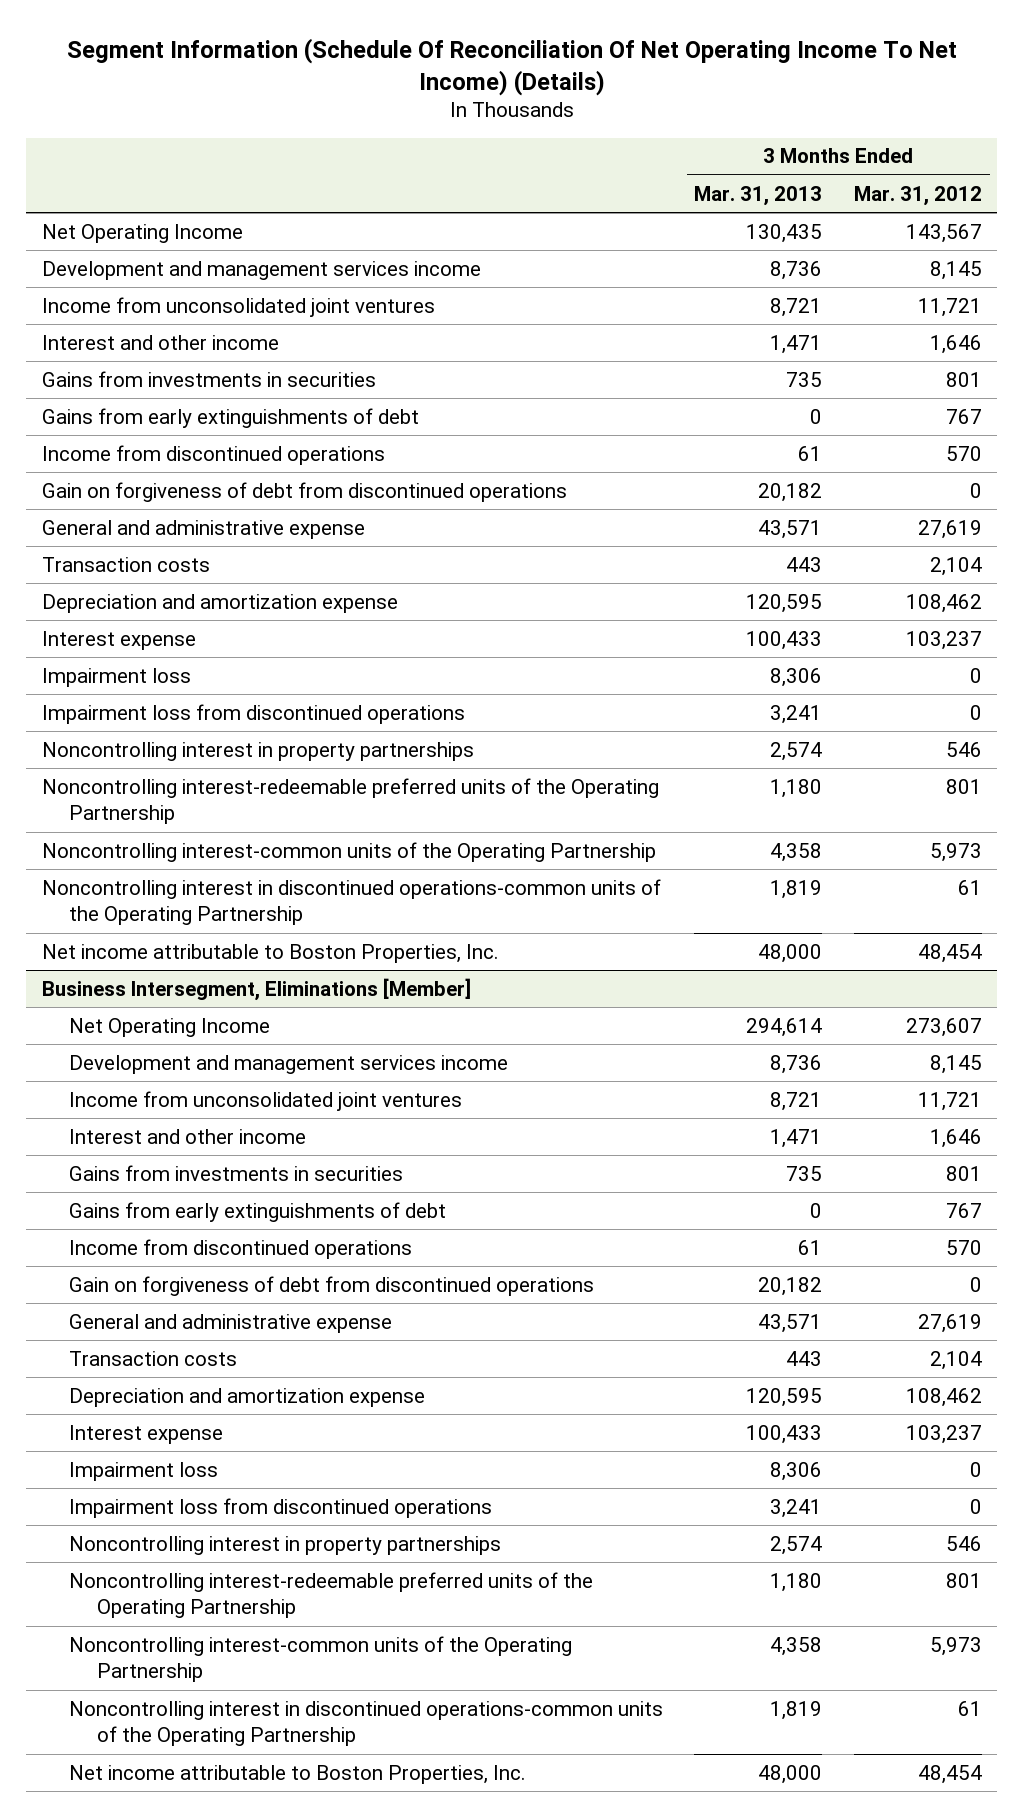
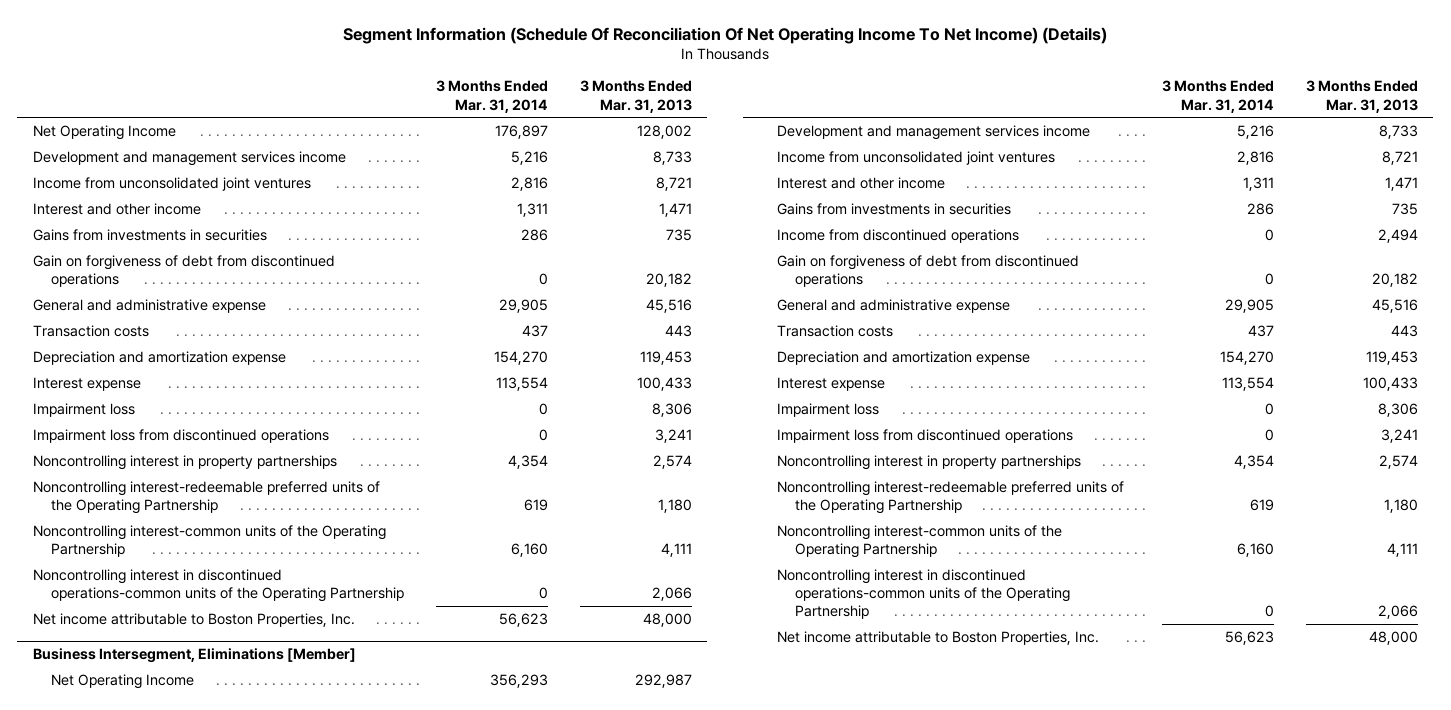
- | 3 Months Ended Mar. 31, 2013 | 3 Months Ended Mar. 31, 2012
+ | 3 Months Ended Mar. 31, 2014 | 3 Months Ended Mar. 31, 2013
- Net Operating Income | 130,435 | 143,567
- Development and management services income | 8,736 | 8,145
+ Net Operating Income | 176,897 | 128,002
+ Development and management services income | 5,216 | 8,733
- Gains from early extinguishments of debt | 0 | 767
- Income from discontinued operations | 61 | 570
- General and administrative expense | 43,571 | 27,619
+ General and administrative expense | 29,905 | 45,516
- Depreciation and amortization expense | 120,595 | 108,462
+ Depreciation and amortization expense | 154,270 | 119,453
- Noncontrolling interest-common units of the Operating Partnership | 4,358 | 5,973
- Noncontrolling interest in discontinued operations-common units of the Operating Partnership | 1,819 | 61
+ Noncontrolling interest-common units of the Operating Partnership | 6,160 | 4,111
+ Noncontrolling interest in discontinued operations-common units of the Operating Partnership | 0 | 2,066
@ Business Intersegment, Eliminations [Member]
- Net Operating Income | 294,614 | 273,607
- Development and management services income | 8,736 | 8,145
+ Net Operating Income | 356,293 | 292,987
+ Development and management services income | 5,216 | 8,733
- Gains from early extinguishments of debt | 0 | 767
- Income from discontinued operations | 61 | 570
+ Income from discontinued operations | 0 | 2,494
- General and administrative expense | 43,571 | 27,619
+ General and administrative expense | 29,905 | 45,516
- Depreciation and amortization expense | 120,595 | 108,462
+ Depreciation and amortization expense | 154,270 | 119,453
- Noncontrolling interest-common units of the Operating Partnership | 4,358 | 5,973
- Noncontrolling interest in discontinued operations-common units of the Operating Partnership | 1,819 | 61
+ Noncontrolling interest-common units of the Operating Partnership | 6,160 | 4,111
+ Noncontrolling interest in discontinued operations-common units of the Operating Partnership | 0 | 2,066

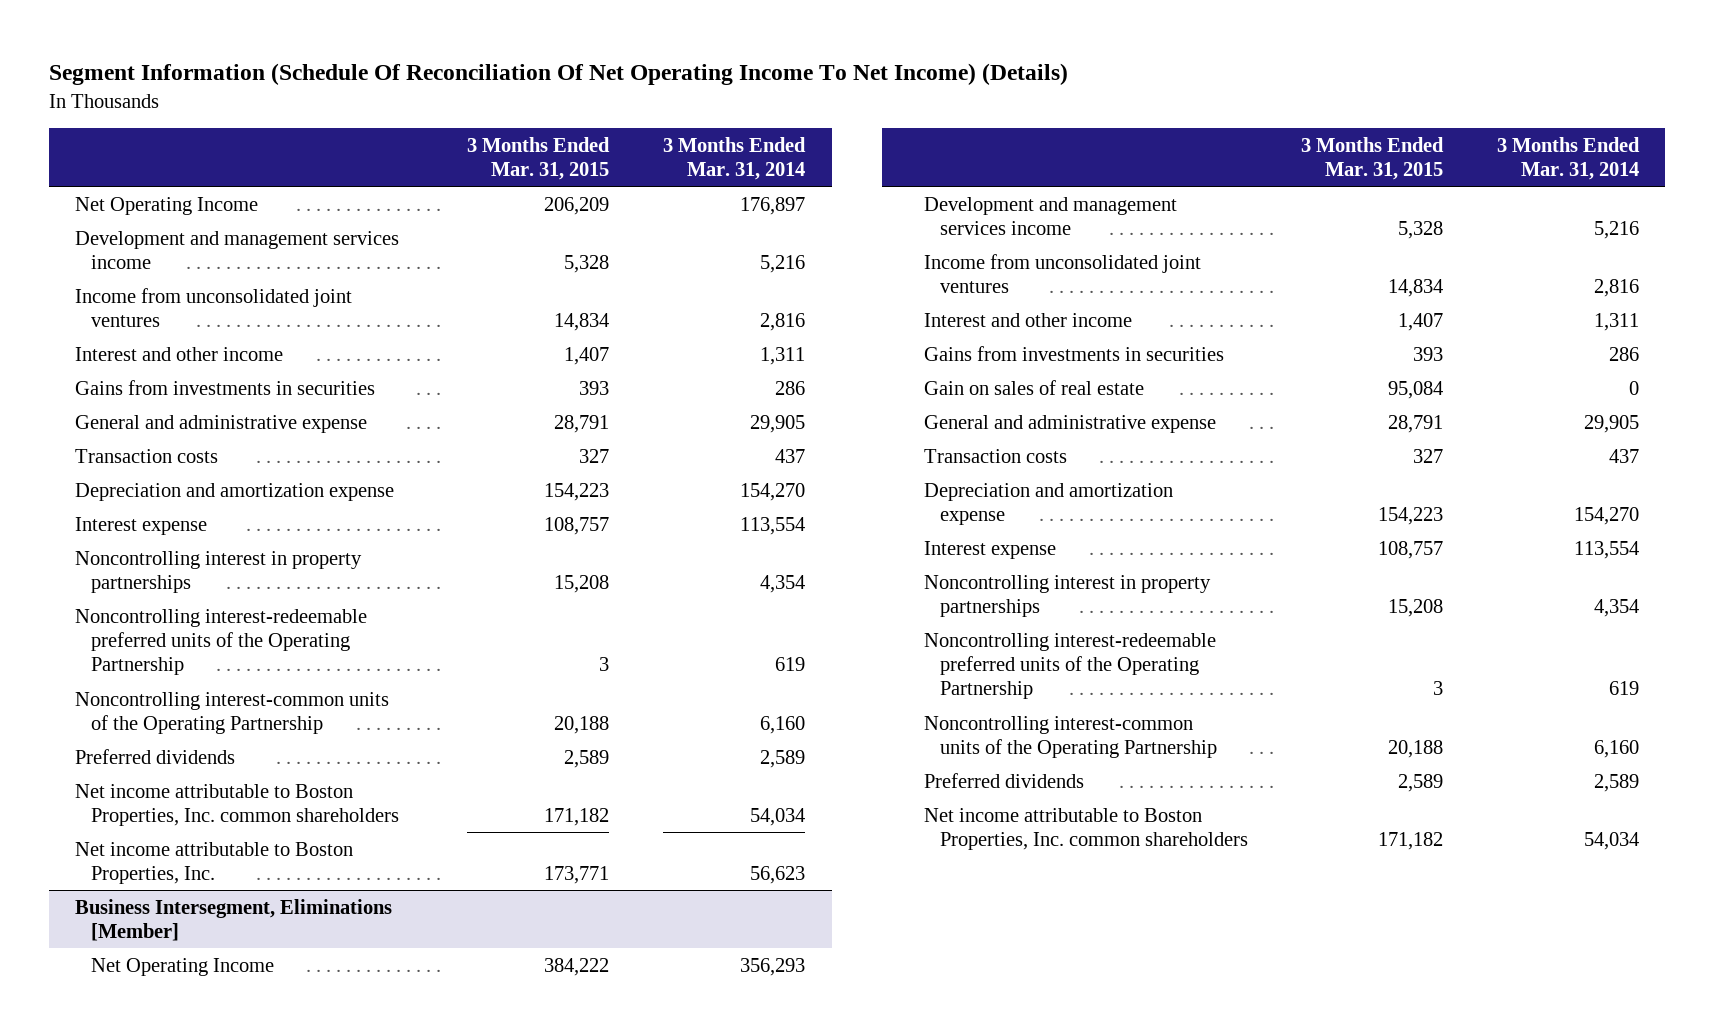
- | 3 Months Ended Mar. 31, 2014 | 3 Months Ended Mar. 31, 2013
+ | 3 Months Ended Mar. 31, 2015 | 3 Months Ended Mar. 31, 2014
- Gain on forgiveness of debt from discontinued operations | 0 | 20,182
- Impairment loss | 0 | 8,306
- Impairment loss from discontinued operations | 0 | 3,241
- Noncontrolling interest in discontinued operations-common units of the Operating Partnership | 0 | 2,066
+ Preferred dividends | 2,589 | 2,589
+ Net income attributable to Boston Properties, Inc. common shareholders | 171,182 | 54,034
@ Business Intersegment, Eliminations [Member]
- Income from discontinued operations | 0 | 2,494
- Gain on forgiveness of debt from discontinued operations | 0 | 20,182
+ Gain on sales of real estate | 95,084 | 0
- Impairment loss | 0 | 8,306
- Impairment loss from discontinued operations | 0 | 3,241
- Noncontrolling interest in discontinued operations-common units of the Operating Partnership | 0 | 2,066
- Net income attributable to Boston Properties, Inc. | 56,623 | 48,000
+ Preferred dividends | 2,589 | 2,589
+ Net income attributable to Boston Properties, Inc. common shareholders | 171,182 | 54,034

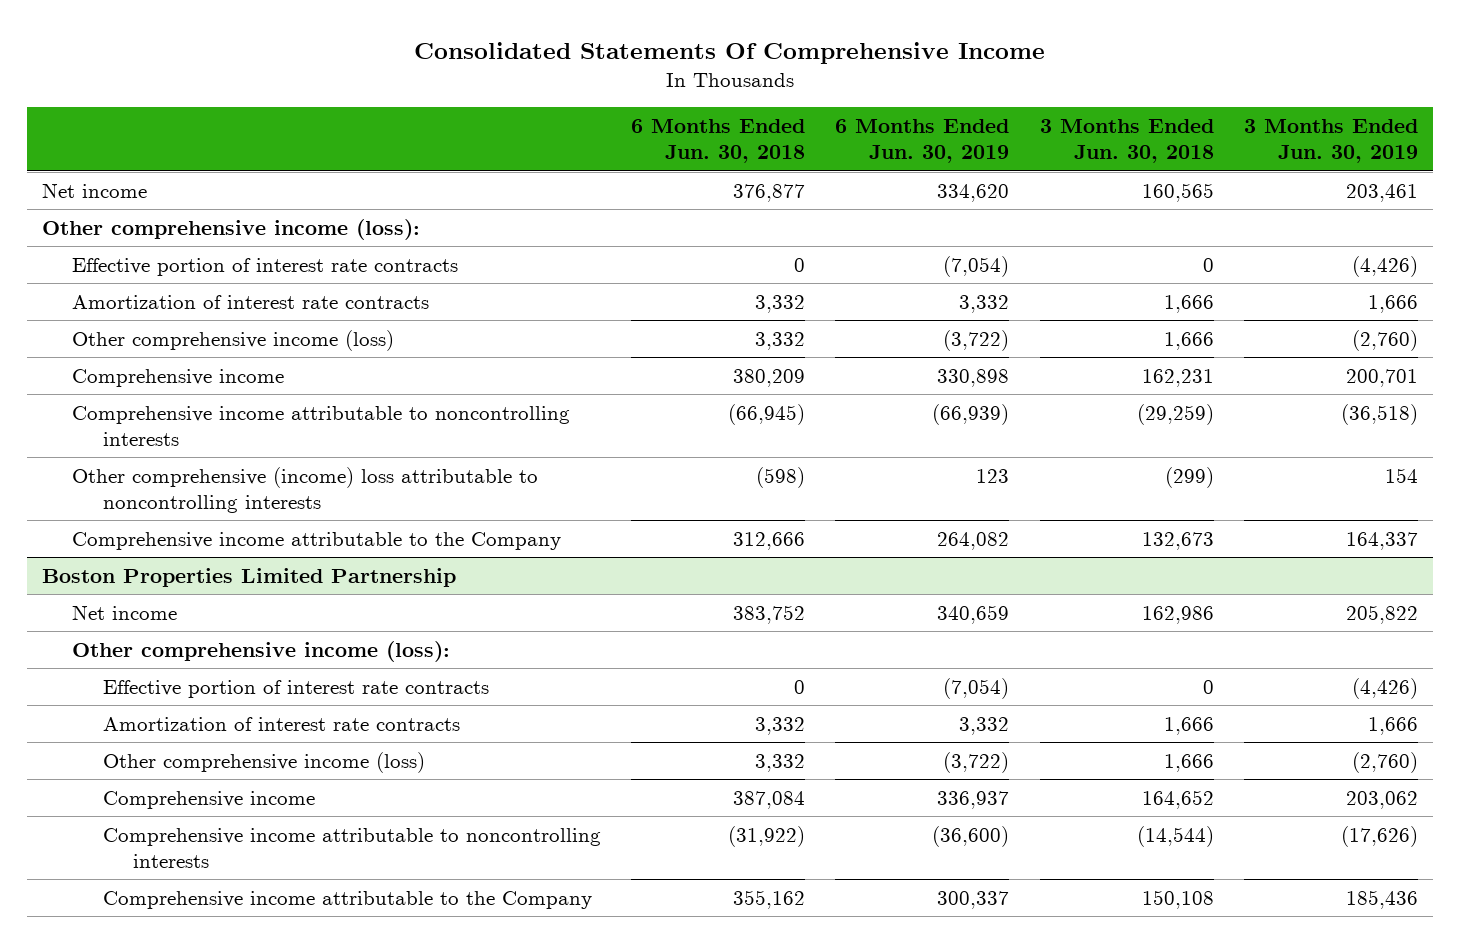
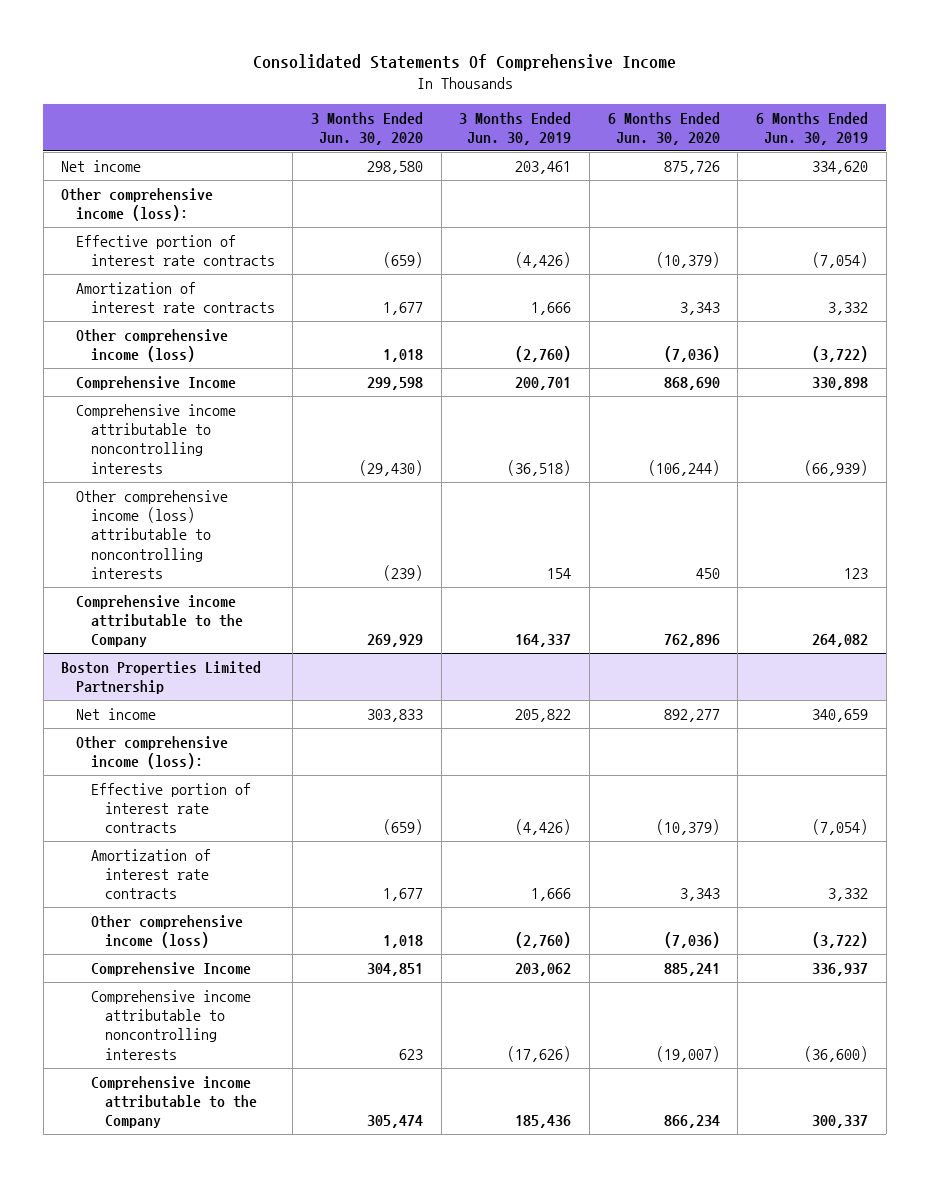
- | 6 Months Ended Jun. 30, 2018 | 6 Months Ended Jun. 30, 2019 | 3 Months Ended Jun. 30, 2018 | 3 Months Ended Jun. 30, 2019
+ | 3 Months Ended Jun. 30, 2020 | 3 Months Ended Jun. 30, 2019 | 6 Months Ended Jun. 30, 2020 | 6 Months Ended Jun. 30, 2019
- Comprehensive income | 380,209 | 330,898 | 162,231 | 200,701
+ Comprehensive Income | 299,598 | 200,701 | 868,690 | 330,898
- Other comprehensive (income) loss attributable to noncontrolling interests | (598) | 123 | (299) | 154
+ Other comprehensive income (loss) attributable to noncontrolling interests | (239) | 154 | 450 | 123
@ Boston Properties Limited Partnership
- Comprehensive income | 387,084 | 336,937 | 164,652 | 203,062
+ Comprehensive Income | 304,851 | 203,062 | 885,241 | 336,937

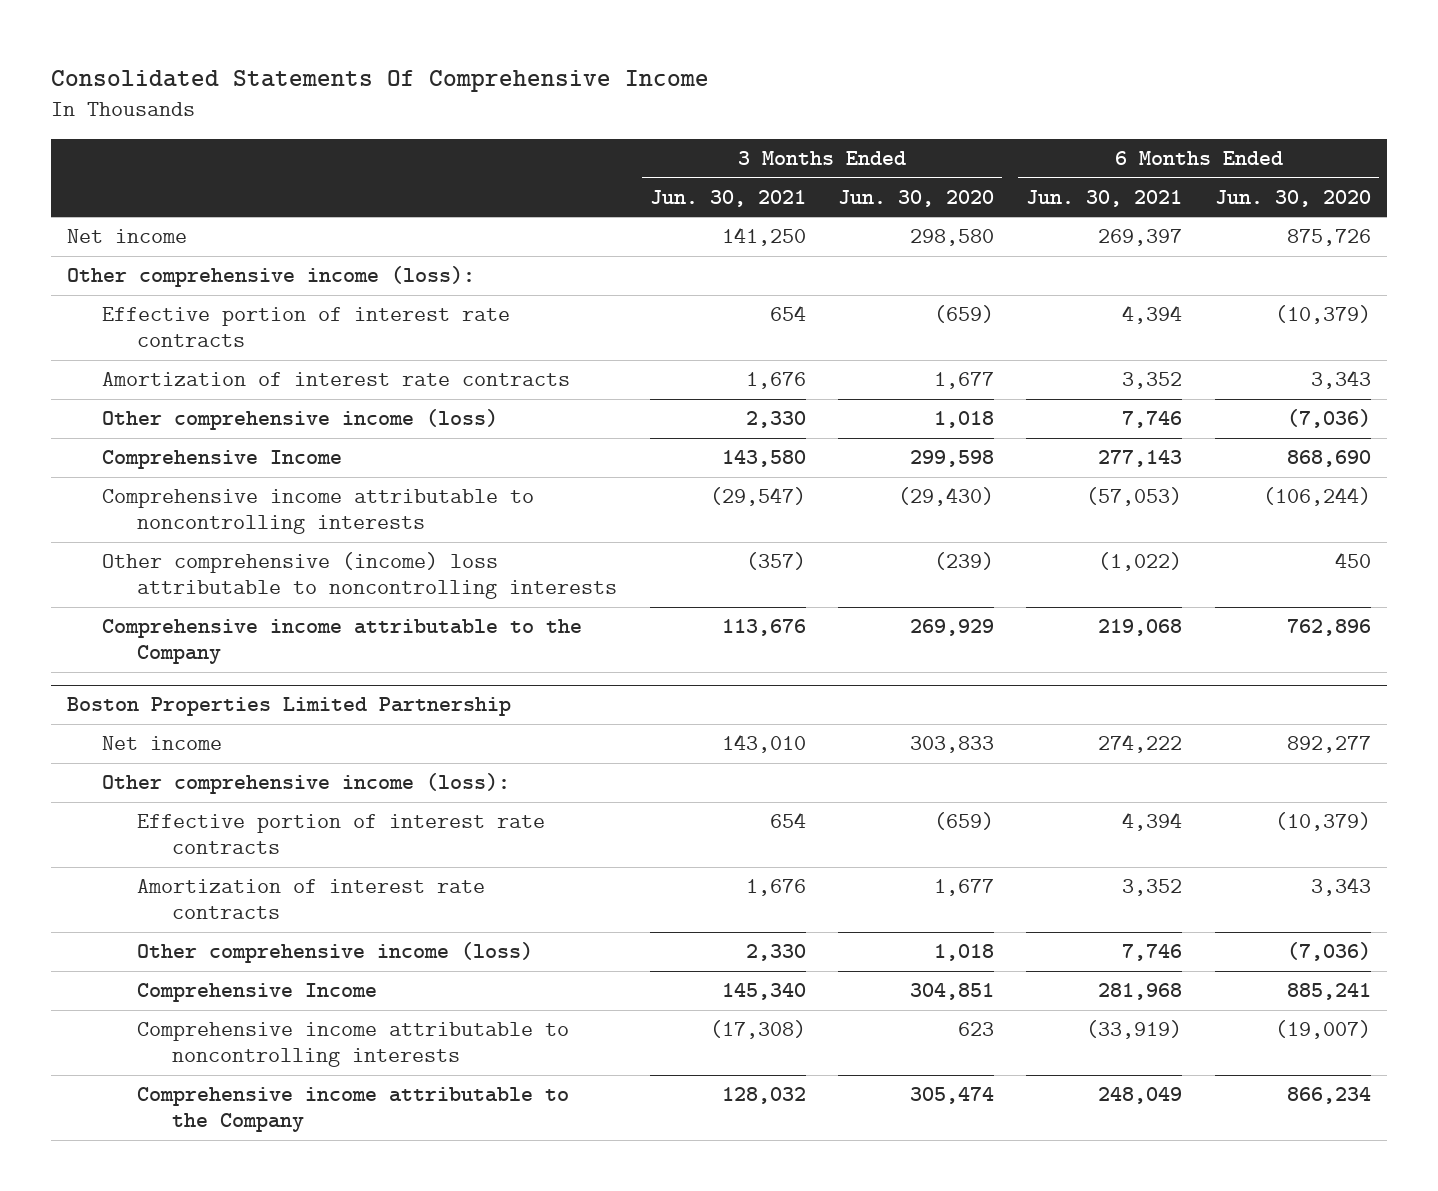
- | 3 Months Ended Jun. 30, 2020 | 3 Months Ended Jun. 30, 2019 | 6 Months Ended Jun. 30, 2020 | 6 Months Ended Jun. 30, 2019
+ | 3 Months Ended Jun. 30, 2021 | 3 Months Ended Jun. 30, 2020 | 6 Months Ended Jun. 30, 2021 | 6 Months Ended Jun. 30, 2020
- Other comprehensive income (loss) attributable to noncontrolling interests | (239) | 154 | 450 | 123
+ Other comprehensive (income) loss attributable to noncontrolling interests | (357) | (239) | (1,022) | 450

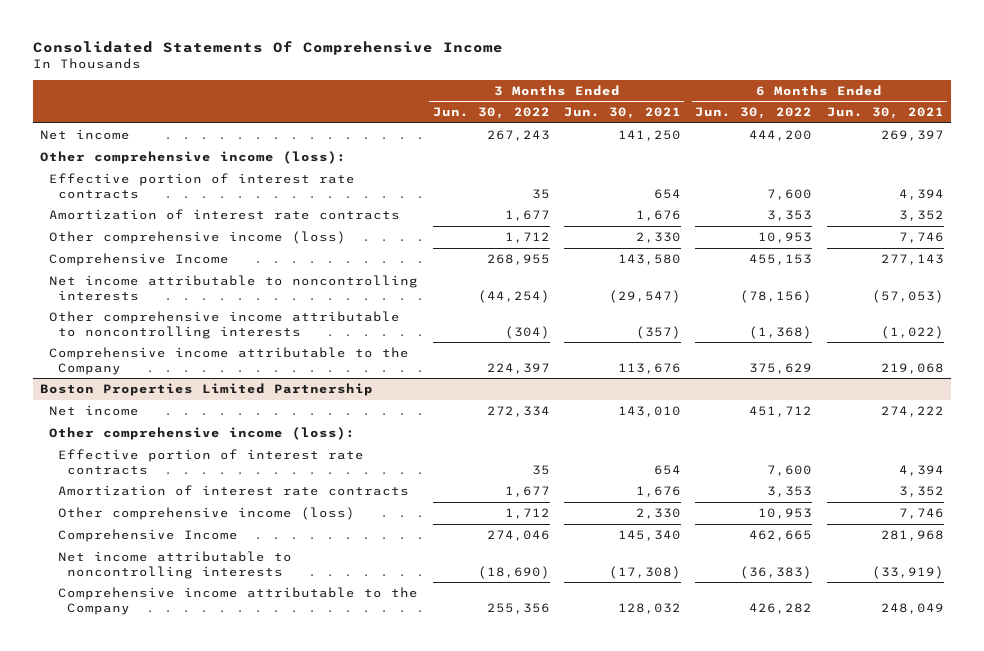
- | 3 Months Ended Jun. 30, 2021 | 3 Months Ended Jun. 30, 2020 | 6 Months Ended Jun. 30, 2021 | 6 Months Ended Jun. 30, 2020
+ | 3 Months Ended Jun. 30, 2022 | 3 Months Ended Jun. 30, 2021 | 6 Months Ended Jun. 30, 2022 | 6 Months Ended Jun. 30, 2021
- Comprehensive income attributable to noncontrolling interests | (29,547) | (29,430) | (57,053) | (106,244)
- Other comprehensive (income) loss attributable to noncontrolling interests | (357) | (239) | (1,022) | 450
+ Net income attributable to noncontrolling interests | (44,254) | (29,547) | (78,156) | (57,053)
+ Other comprehensive income attributable to noncontrolling interests | (304) | (357) | (1,368) | (1,022)
@ Boston Properties Limited Partnership
- Comprehensive income attributable to noncontrolling interests | (17,308) | 623 | (33,919) | (19,007)
+ Net income attributable to noncontrolling interests | (18,690) | (17,308) | (36,383) | (33,919)

